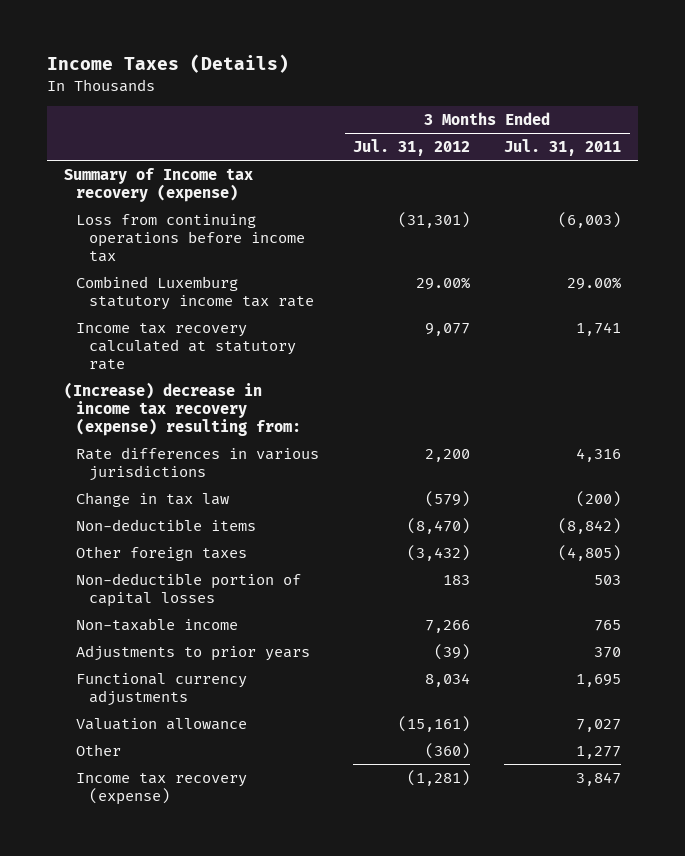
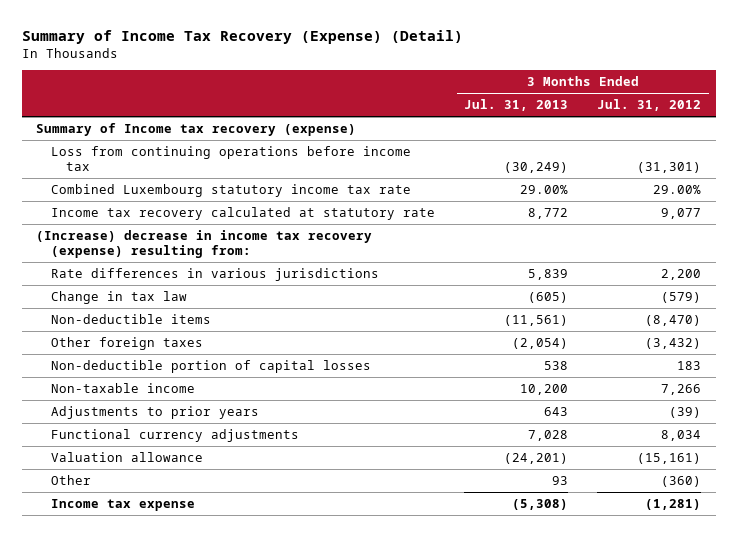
- Income Taxes (Details)
+ Summary of Income Tax Recovery (Expense) (Detail)
- | 3 Months Ended Jul. 31, 2012 | 3 Months Ended Jul. 31, 2011
+ | 3 Months Ended Jul. 31, 2013 | 3 Months Ended Jul. 31, 2012
- Combined Luxemburg statutory income tax rate | 29.00% | 29.00%
+ Combined Luxembourg statutory income tax rate | 29.00% | 29.00%
- Income tax recovery (expense) | (1,281) | 3,847
+ Income tax expense | (5,308) | (1,281)

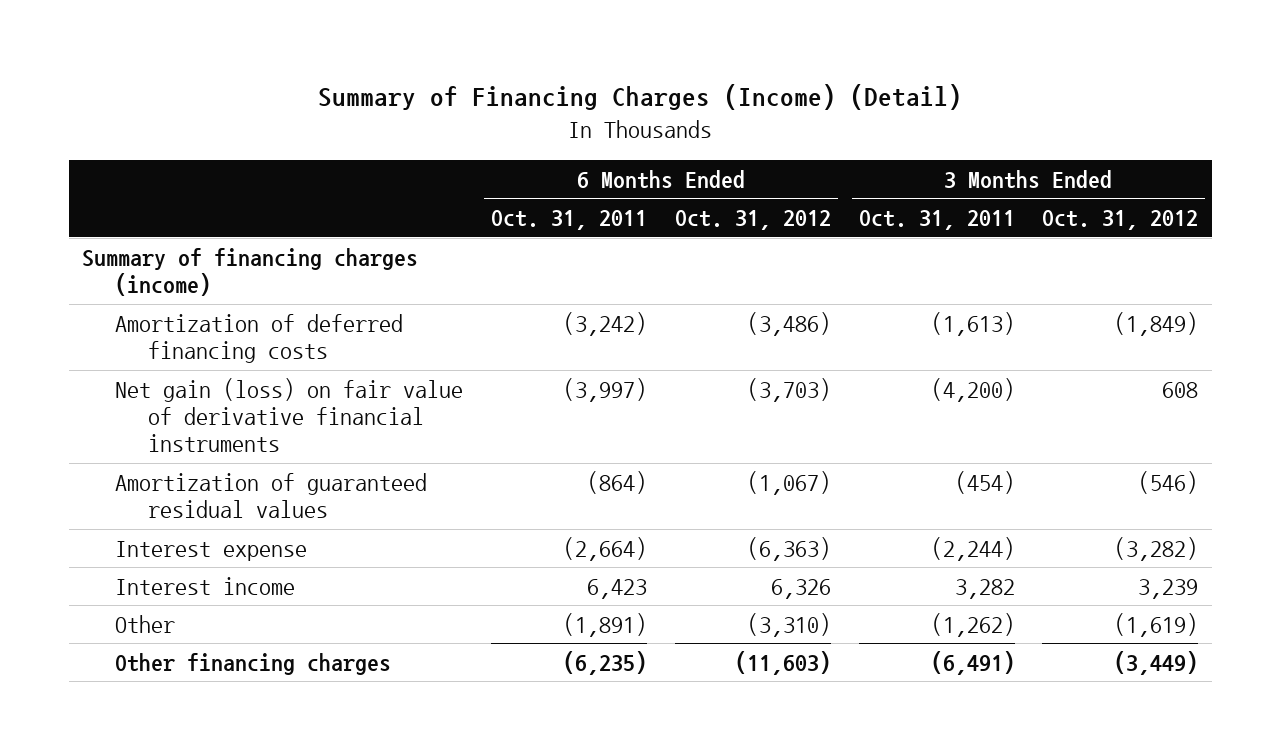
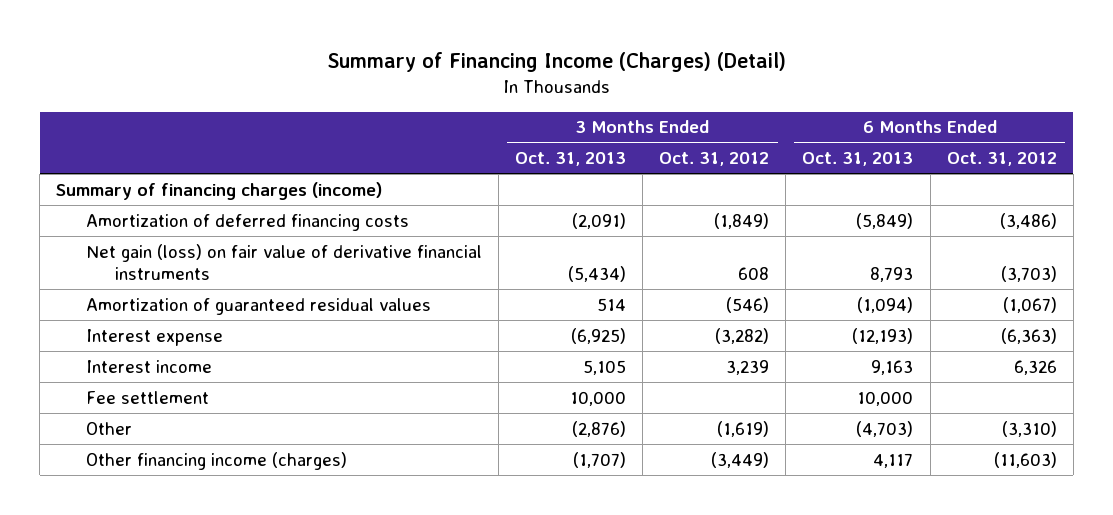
- Summary of Financing Charges (Income) (Detail)
+ Summary of Financing Income (Charges) (Detail)
- | 6 Months Ended Oct. 31, 2011 | 6 Months Ended Oct. 31, 2012 | 3 Months Ended Oct. 31, 2011 | 3 Months Ended Oct. 31, 2012
+ | 3 Months Ended Oct. 31, 2013 | 3 Months Ended Oct. 31, 2012 | 6 Months Ended Oct. 31, 2013 | 6 Months Ended Oct. 31, 2012
+ Fee settlement | 10,000 | | 10,000 |
- Other financing charges | (6,235) | (11,603) | (6,491) | (3,449)
+ Other financing income (charges) | (1,707) | (3,449) | 4,117 | (11,603)

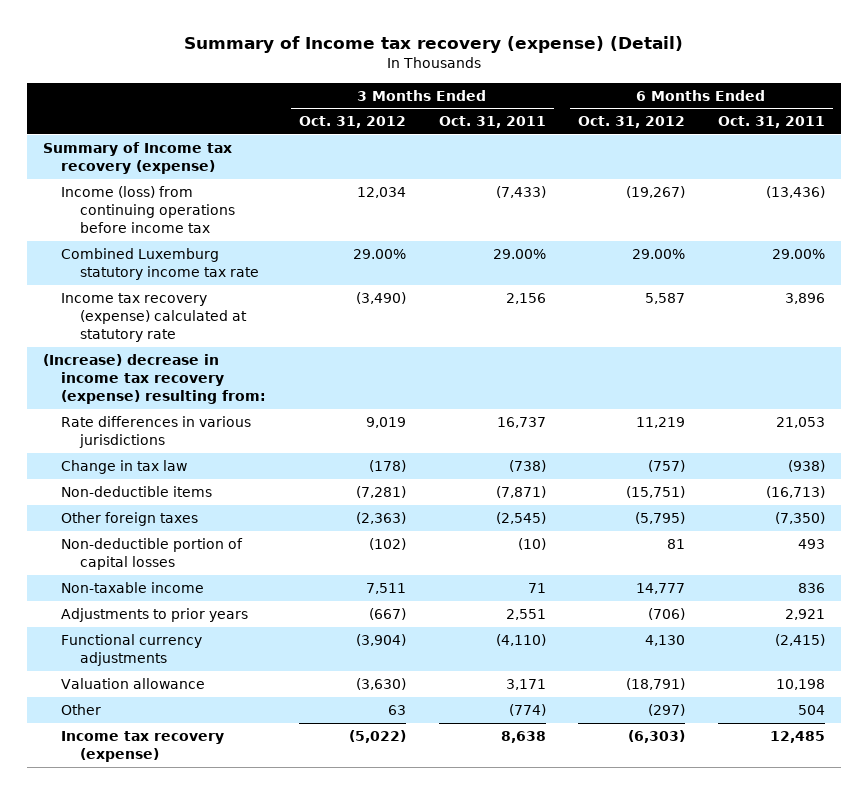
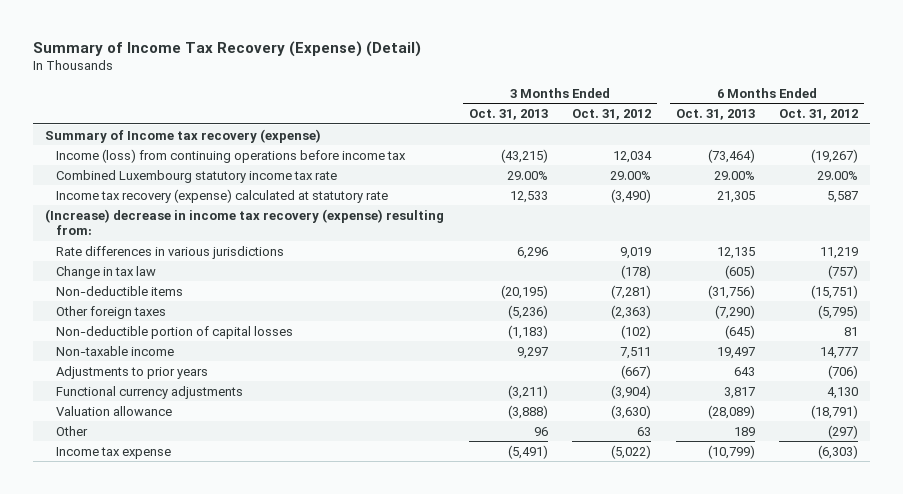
- Summary of Income tax recovery (expense) (Detail)
+ Summary of Income Tax Recovery (Expense) (Detail)
- | 3 Months Ended Oct. 31, 2012 | 3 Months Ended Oct. 31, 2011 | 6 Months Ended Oct. 31, 2012 | 6 Months Ended Oct. 31, 2011
+ | 3 Months Ended Oct. 31, 2013 | 3 Months Ended Oct. 31, 2012 | 6 Months Ended Oct. 31, 2013 | 6 Months Ended Oct. 31, 2012
- Combined Luxemburg statutory income tax rate | 29.00% | 29.00% | 29.00% | 29.00%
+ Combined Luxembourg statutory income tax rate | 29.00% | 29.00% | 29.00% | 29.00%
- Income tax recovery (expense) | (5,022) | 8,638 | (6,303) | 12,485
+ Income tax expense | (5,491) | (5,022) | (10,799) | (6,303)

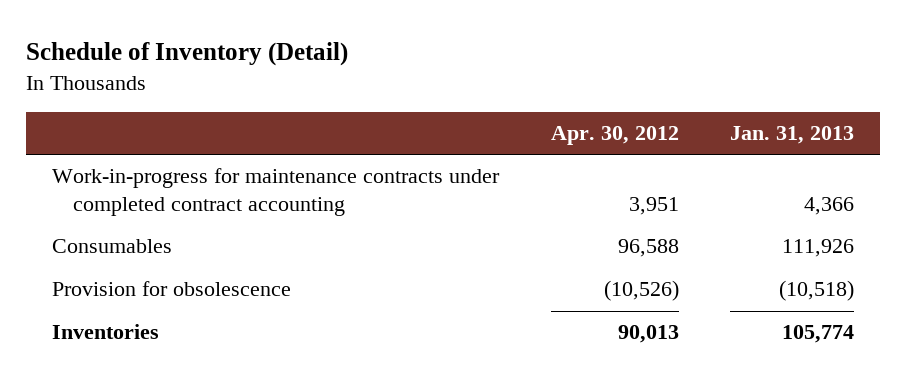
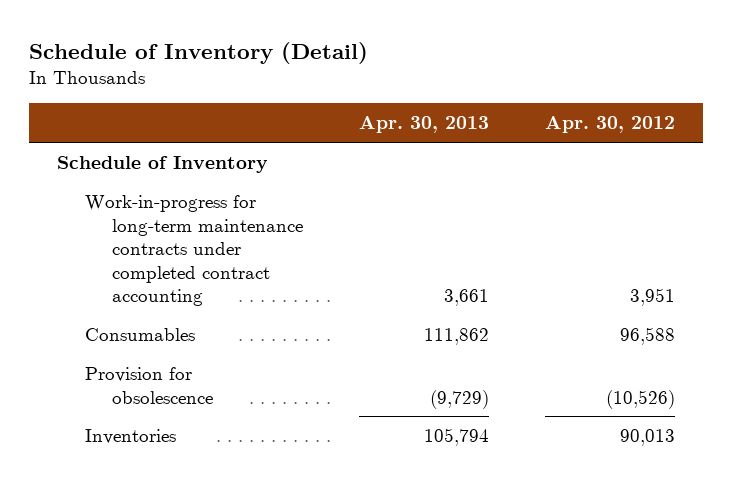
- | Apr. 30, 2012 | Jan. 31, 2013
+ | Apr. 30, 2013 | Apr. 30, 2012
- Work-in-progress for maintenance contracts under completed contract accounting | 3,951 | 4,366
+ Schedule of Inventory
+ Work-in-progress for long-term maintenance contracts under completed contract accounting | 3,661 | 3,951

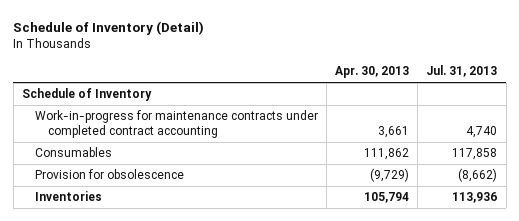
- | Apr. 30, 2013 | Apr. 30, 2012
+ | Apr. 30, 2013 | Jul. 31, 2013
- Work-in-progress for long-term maintenance contracts under completed contract accounting | 3,661 | 3,951
+ Work-in-progress for maintenance contracts under completed contract accounting | 3,661 | 4,740

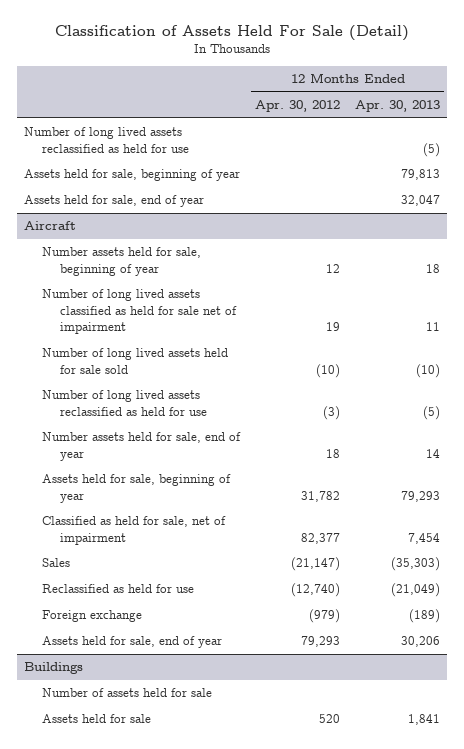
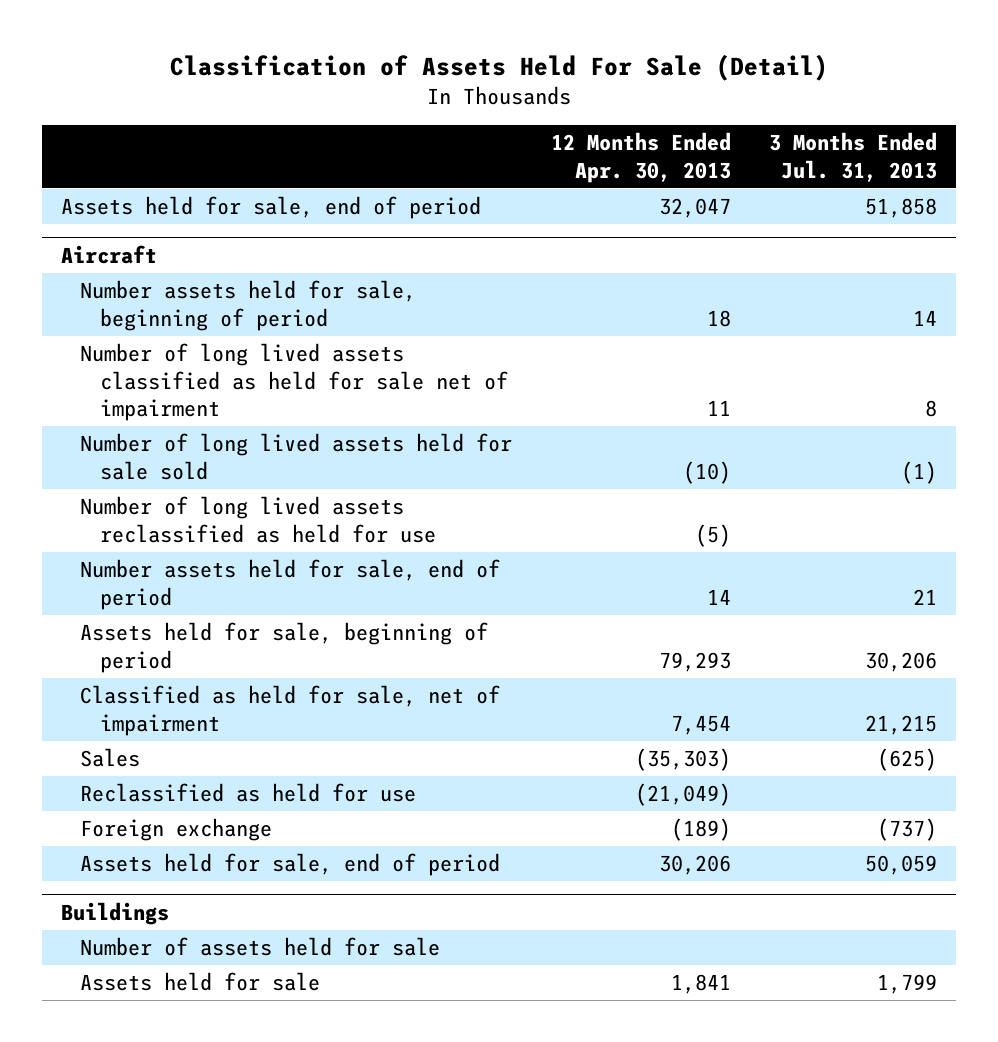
- | 12 Months Ended Apr. 30, 2012 | 12 Months Ended Apr. 30, 2013
+ | 12 Months Ended Apr. 30, 2013 | 3 Months Ended Jul. 31, 2013
- Number of long lived assets reclassified as held for use | | (5)
- Assets held for sale, beginning of year | | 79,813
- Assets held for sale, end of year | | 32,047
+ Assets held for sale, end of period | 32,047 | 51,858
@ Aircraft
- Number assets held for sale, beginning of year | 12 | 18
+ Number assets held for sale, beginning of period | 18 | 14
- Number assets held for sale, end of year | 18 | 14
- Assets held for sale, beginning of year | 31,782 | 79,293
+ Number assets held for sale, end of period | 14 | 21
+ Assets held for sale, beginning of period | 79,293 | 30,206
- Assets held for sale, end of year | 79,293 | 30,206
+ Assets held for sale, end of period | 30,206 | 50,059

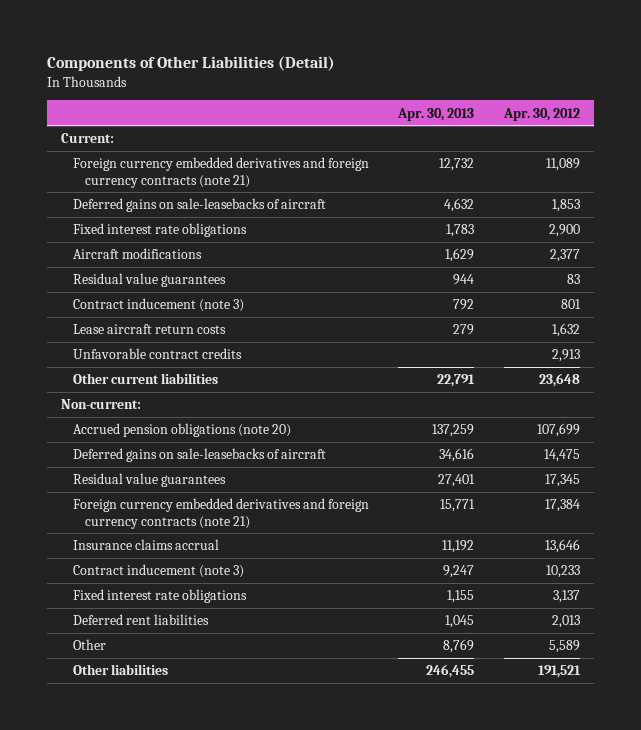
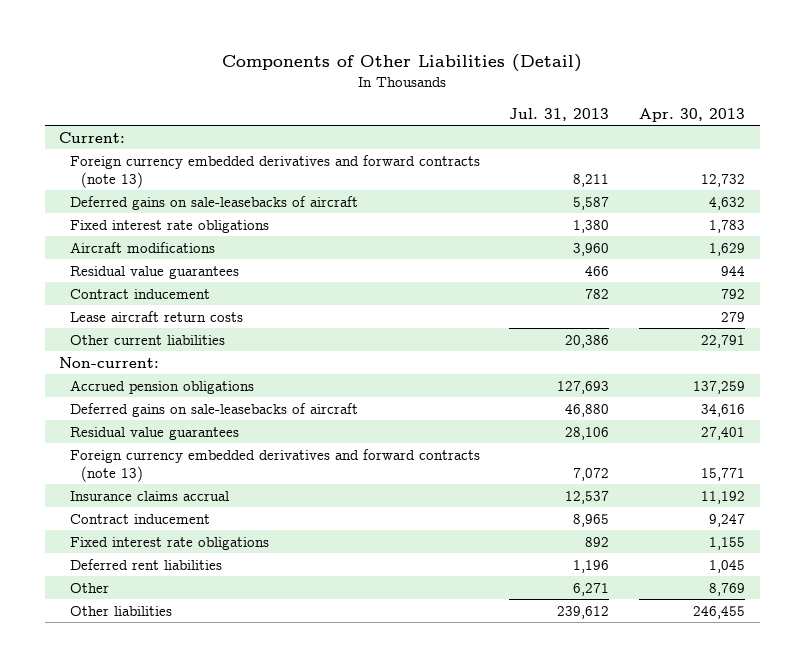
- | Apr. 30, 2013 | Apr. 30, 2012
+ | Jul. 31, 2013 | Apr. 30, 2013
- Foreign currency embedded derivatives and foreign currency contracts (note 21) | 12,732 | 11,089
+ Foreign currency embedded derivatives and forward contracts (note 13) | 8,211 | 12,732
- Contract inducement (note 3) | 792 | 801
+ Contract inducement | 782 | 792
- Unfavorable contract credits | | 2,913
- Accrued pension obligations (note 20) | 137,259 | 107,699
+ Accrued pension obligations | 127,693 | 137,259
- Foreign currency embedded derivatives and foreign currency contracts (note 21) | 15,771 | 17,384
+ Foreign currency embedded derivatives and forward contracts (note 13) | 7,072 | 15,771
- Contract inducement (note 3) | 9,247 | 10,233
+ Contract inducement | 8,965 | 9,247

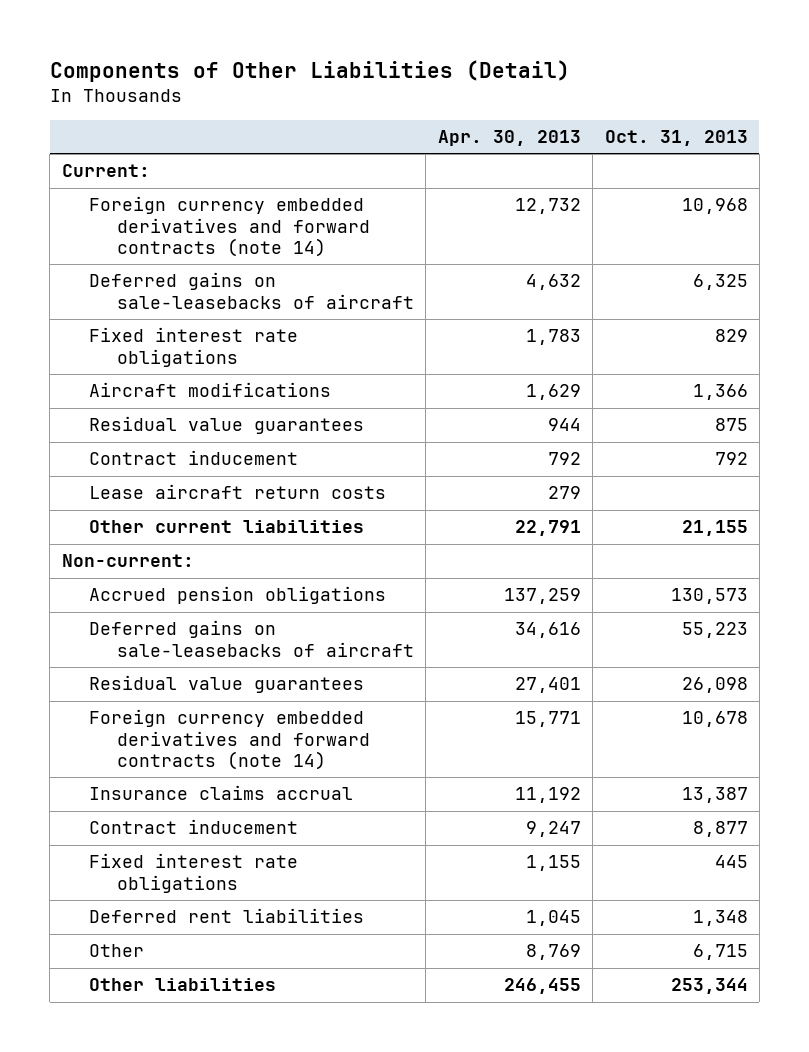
- | Jul. 31, 2013 | Apr. 30, 2013
+ | Apr. 30, 2013 | Oct. 31, 2013
- Foreign currency embedded derivatives and forward contracts (note 13) | 8,211 | 12,732
+ Foreign currency embedded derivatives and forward contracts (note 14) | 12,732 | 10,968
- Foreign currency embedded derivatives and forward contracts (note 13) | 7,072 | 15,771
+ Foreign currency embedded derivatives and forward contracts (note 14) | 15,771 | 10,678

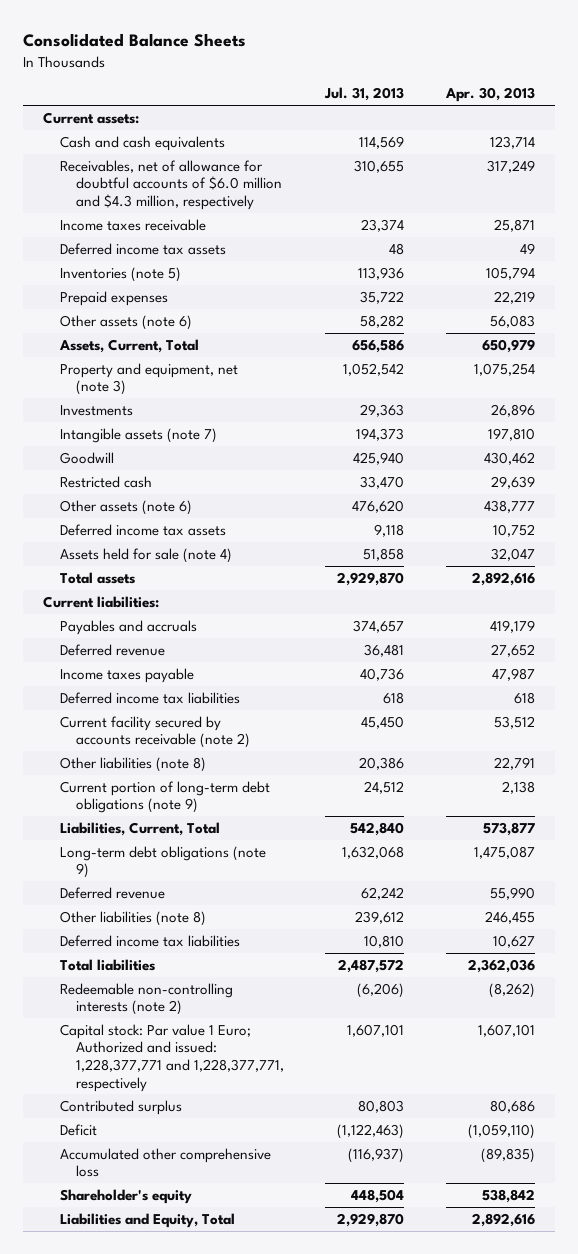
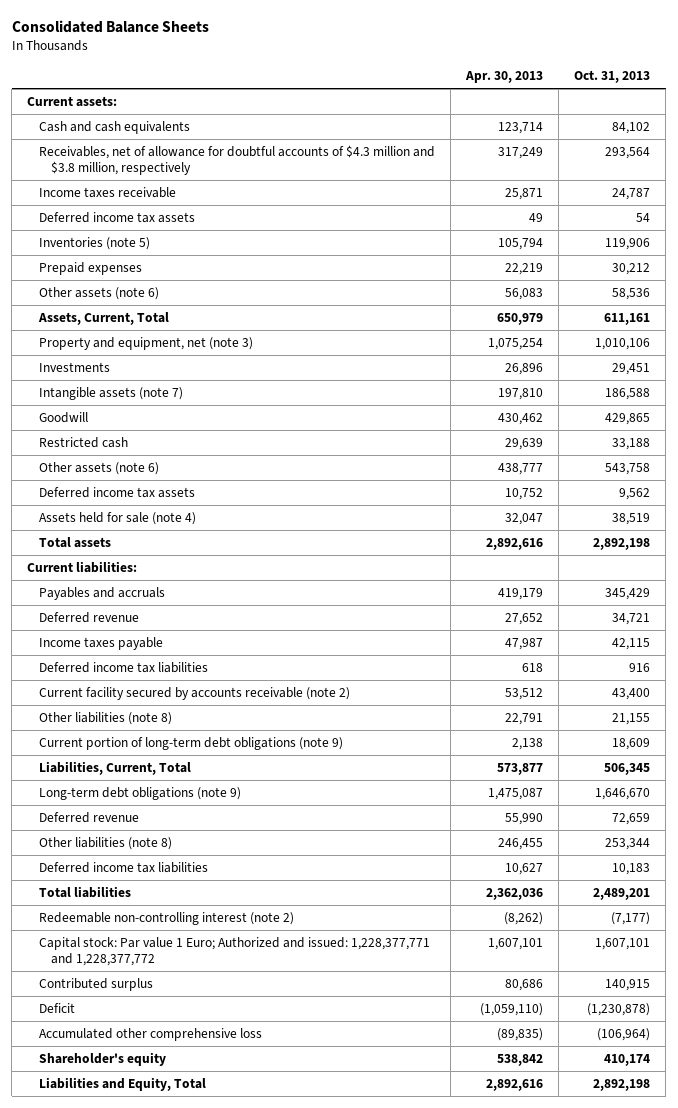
- | Jul. 31, 2013 | Apr. 30, 2013
+ | Apr. 30, 2013 | Oct. 31, 2013
- Receivables, net of allowance for doubtful accounts of $6.0 million and $4.3 million, respectively | 310,655 | 317,249
+ Receivables, net of allowance for doubtful accounts of $4.3 million and $3.8 million, respectively | 317,249 | 293,564
- Redeemable non-controlling interests (note 2) | (6,206) | (8,262)
- Capital stock: Par value 1 Euro; Authorized and issued: 1,228,377,771 and 1,228,377,771, respectively | 1,607,101 | 1,607,101
+ Redeemable non-controlling interest (note 2) | (8,262) | (7,177)
+ Capital stock: Par value 1 Euro; Authorized and issued: 1,228,377,771 and 1,228,377,772 | 1,607,101 | 1,607,101

